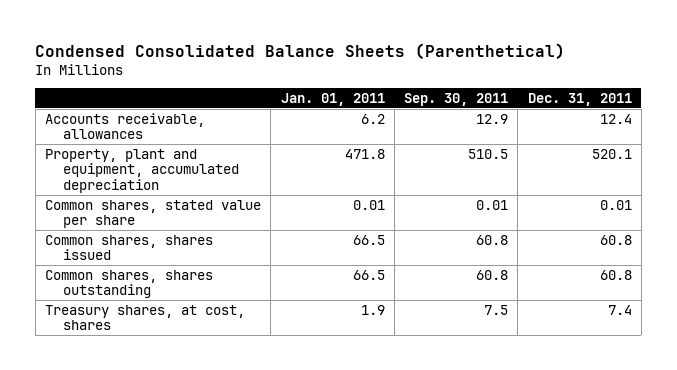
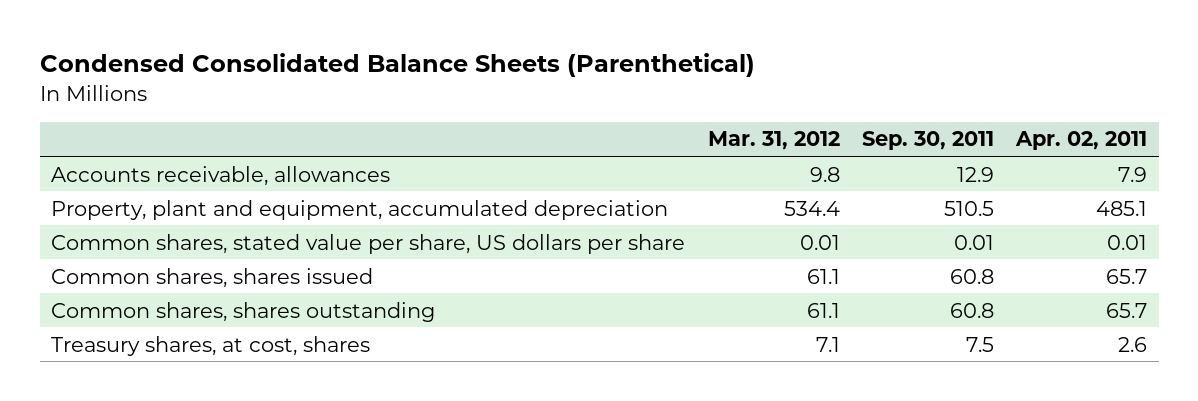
- | Jan. 01, 2011 | Sep. 30, 2011 | Dec. 31, 2011
+ | Mar. 31, 2012 | Sep. 30, 2011 | Apr. 02, 2011
- Common shares, stated value per share | 0.01 | 0.01 | 0.01
+ Common shares, stated value per share, US dollars per share | 0.01 | 0.01 | 0.01

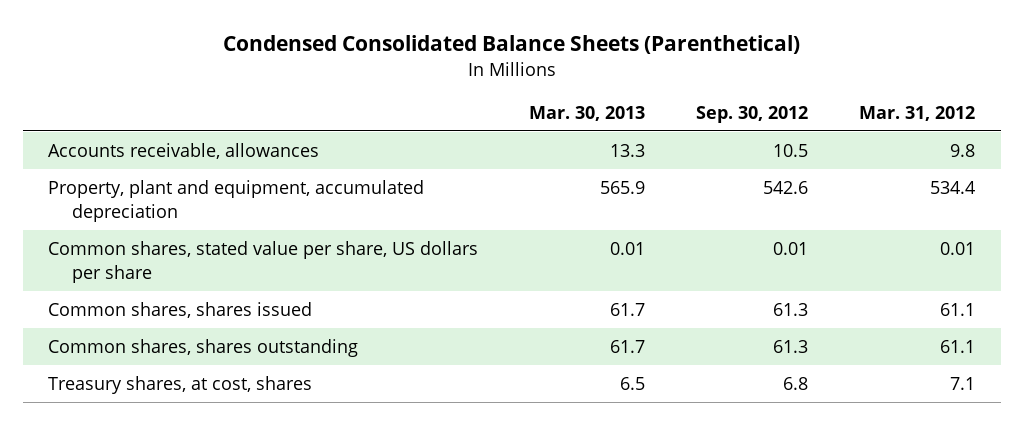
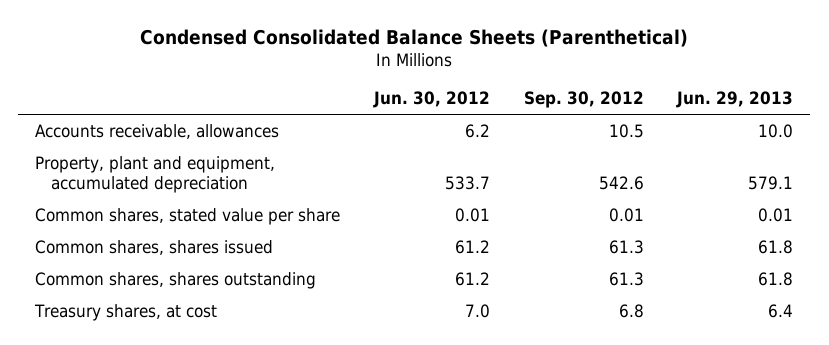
- | Mar. 30, 2013 | Sep. 30, 2012 | Mar. 31, 2012
+ | Jun. 30, 2012 | Sep. 30, 2012 | Jun. 29, 2013
- Common shares, stated value per share, US dollars per share | 0.01 | 0.01 | 0.01
+ Common shares, stated value per share | 0.01 | 0.01 | 0.01
- Treasury shares, at cost, shares | 6.5 | 6.8 | 7.1
+ Treasury shares, at cost | 7.0 | 6.8 | 6.4

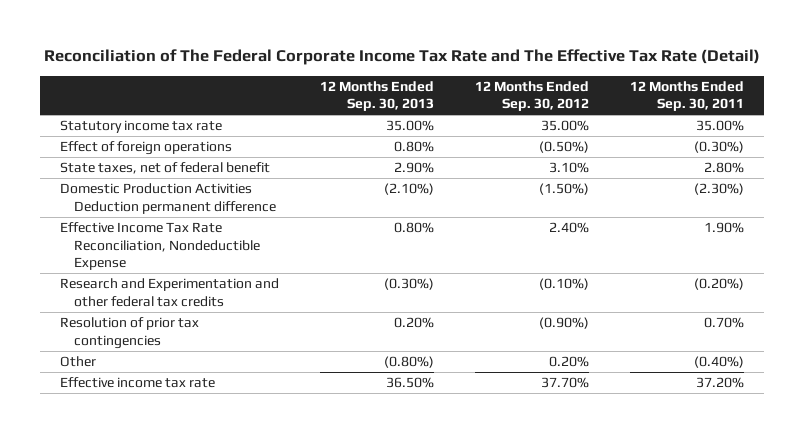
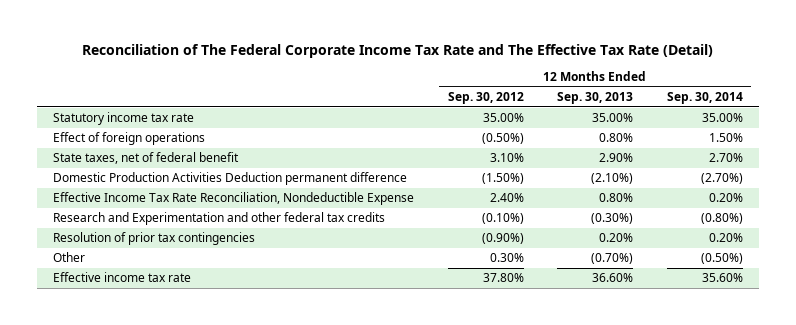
- | 12 Months Ended Sep. 30, 2013 | 12 Months Ended Sep. 30, 2012 | 12 Months Ended Sep. 30, 2011
+ | 12 Months Ended Sep. 30, 2012 | 12 Months Ended Sep. 30, 2013 | 12 Months Ended Sep. 30, 2014
- Other | (0.80%) | 0.20% | (0.40%)
- Effective income tax rate | 36.50% | 37.70% | 37.20%
+ Other | 0.30% | (0.70%) | (0.50%)
+ Effective income tax rate | 37.80% | 36.60% | 35.60%

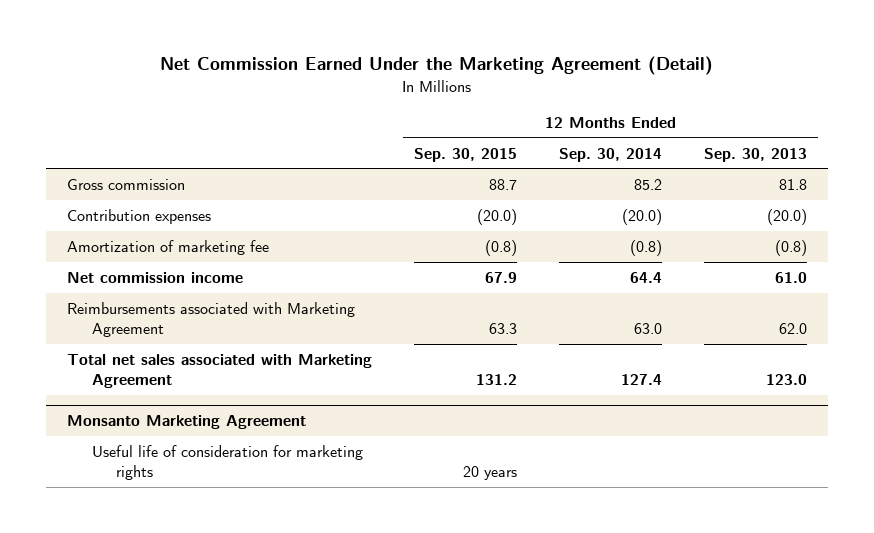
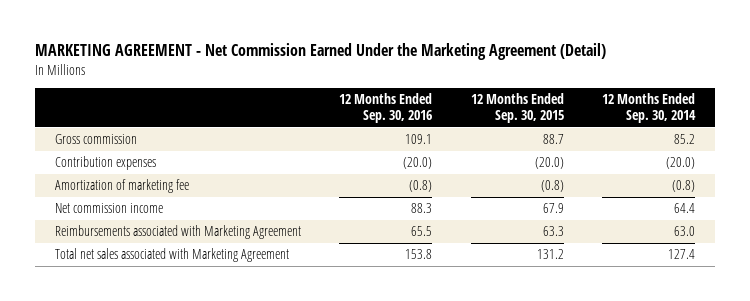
- Net Commission Earned Under the Marketing Agreement (Detail)
+ MARKETING AGREEMENT - Net Commission Earned Under the Marketing Agreement (Detail)
- | 12 Months Ended Sep. 30, 2015 | 12 Months Ended Sep. 30, 2014 | 12 Months Ended Sep. 30, 2013
+ | 12 Months Ended Sep. 30, 2016 | 12 Months Ended Sep. 30, 2015 | 12 Months Ended Sep. 30, 2014
- Monsanto Marketing Agreement
- Useful life of consideration for marketing rights | 20 years | |

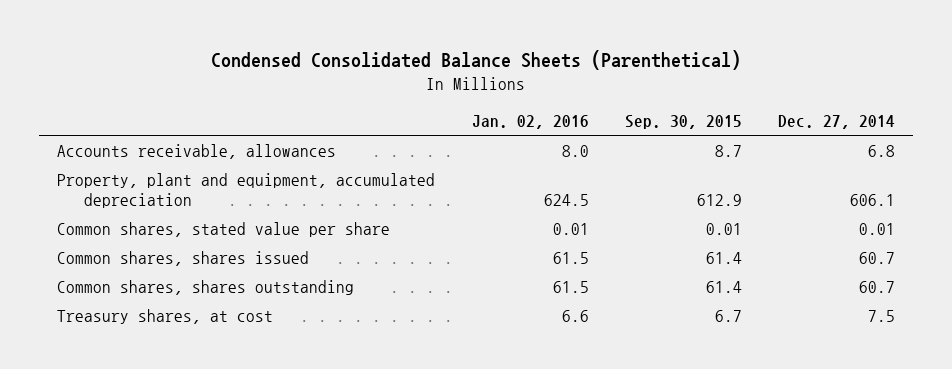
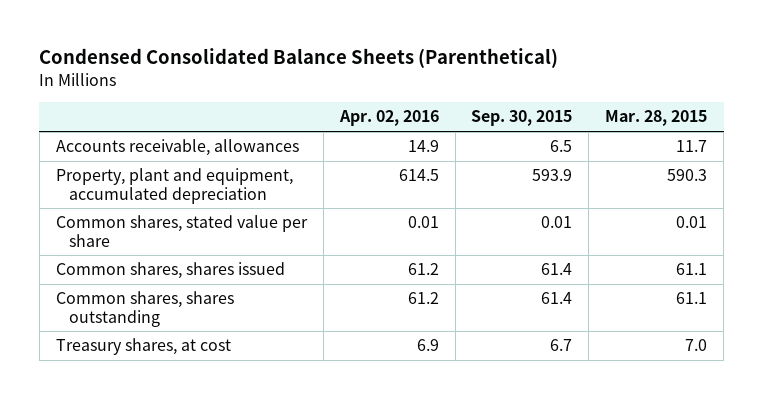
- | Jan. 02, 2016 | Sep. 30, 2015 | Dec. 27, 2014
+ | Apr. 02, 2016 | Sep. 30, 2015 | Mar. 28, 2015
- Accounts receivable, allowances | 8.0 | 8.7 | 6.8
- Property, plant and equipment, accumulated depreciation | 624.5 | 612.9 | 606.1
+ Accounts receivable, allowances | 14.9 | 6.5 | 11.7
+ Property, plant and equipment, accumulated depreciation | 614.5 | 593.9 | 590.3

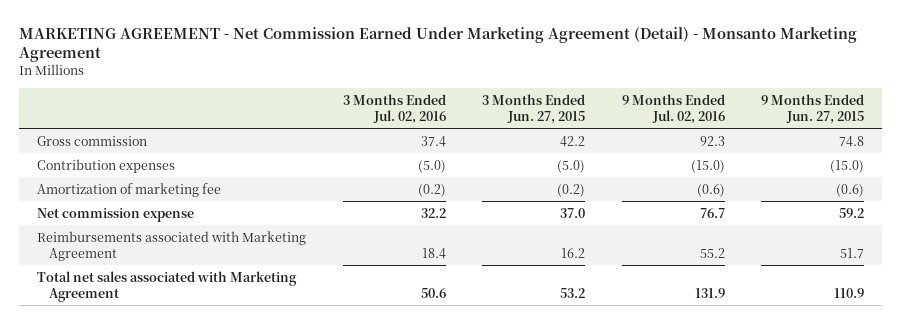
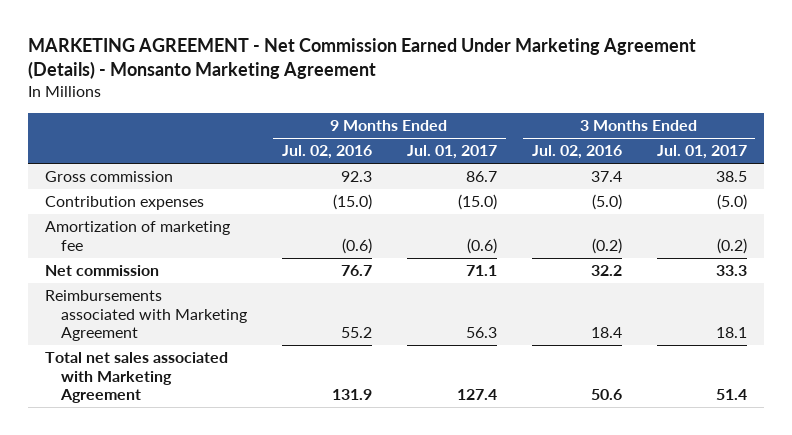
- MARKETING AGREEMENT - Net Commission Earned Under Marketing Agreement (Detail) - Monsanto Marketing Agreement
+ MARKETING AGREEMENT - Net Commission Earned Under Marketing Agreement (Details) - Monsanto Marketing Agreement
- | 3 Months Ended Jul. 02, 2016 | 3 Months Ended Jun. 27, 2015 | 9 Months Ended Jul. 02, 2016 | 9 Months Ended Jun. 27, 2015
+ | 9 Months Ended Jul. 02, 2016 | 9 Months Ended Jul. 01, 2017 | 3 Months Ended Jul. 02, 2016 | 3 Months Ended Jul. 01, 2017
- Net commission expense | 32.2 | 37.0 | 76.7 | 59.2
+ Net commission | 76.7 | 71.1 | 32.2 | 33.3

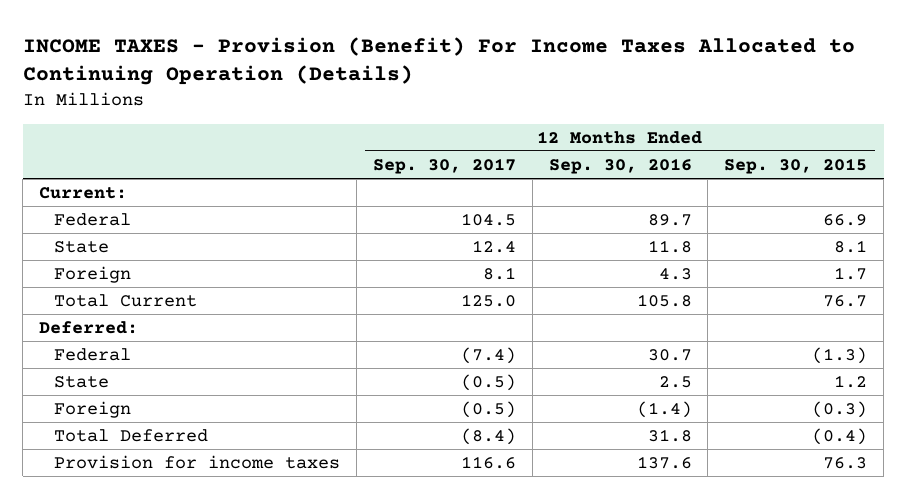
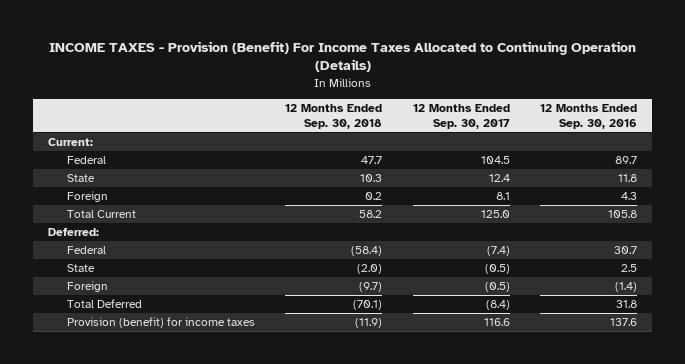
- | 12 Months Ended Sep. 30, 2017 | 12 Months Ended Sep. 30, 2016 | 12 Months Ended Sep. 30, 2015
+ | 12 Months Ended Sep. 30, 2018 | 12 Months Ended Sep. 30, 2017 | 12 Months Ended Sep. 30, 2016
- Provision for income taxes | 116.6 | 137.6 | 76.3
+ Provision (benefit) for income taxes | (11.9) | 116.6 | 137.6

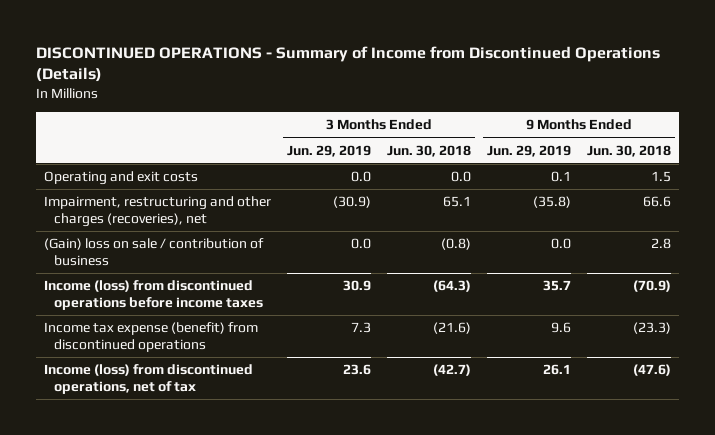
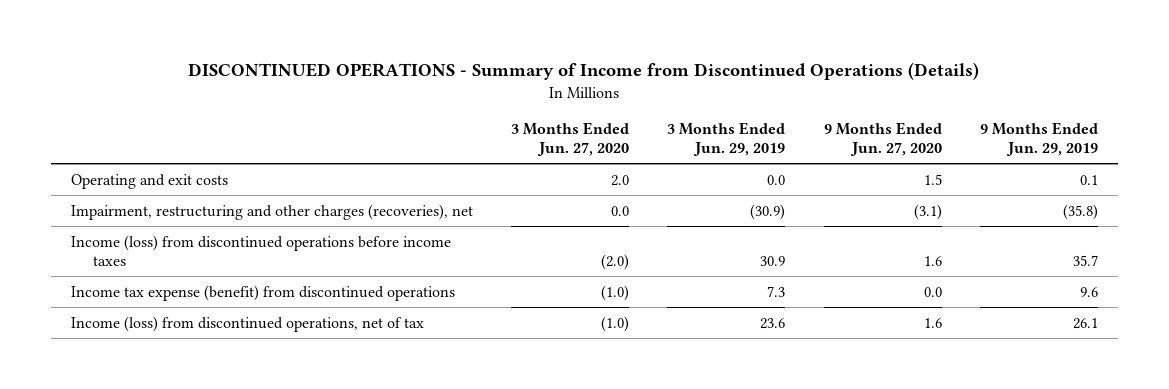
- | 3 Months Ended Jun. 29, 2019 | 3 Months Ended Jun. 30, 2018 | 9 Months Ended Jun. 29, 2019 | 9 Months Ended Jun. 30, 2018
+ | 3 Months Ended Jun. 27, 2020 | 3 Months Ended Jun. 29, 2019 | 9 Months Ended Jun. 27, 2020 | 9 Months Ended Jun. 29, 2019
- (Gain) loss on sale / contribution of business | 0.0 | (0.8) | 0.0 | 2.8

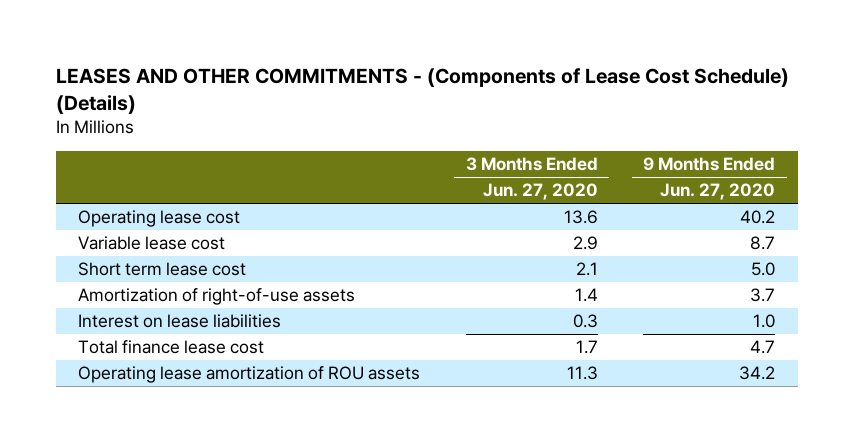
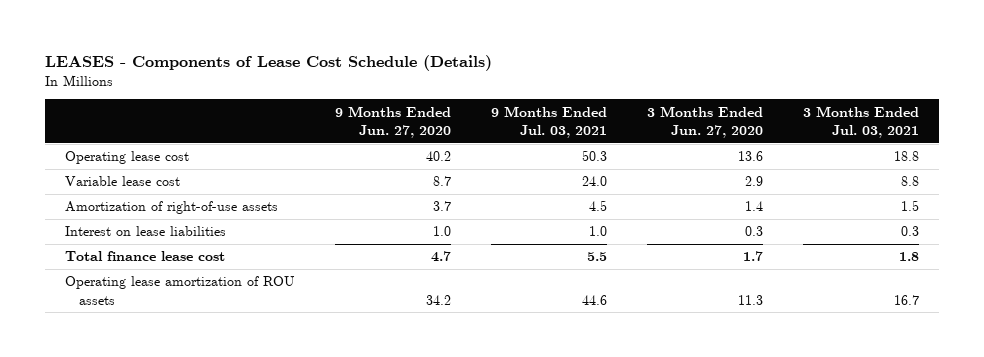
- LEASES AND OTHER COMMITMENTS - (Components of Lease Cost Schedule) (Details)
+ LEASES - Components of Lease Cost Schedule (Details)
- | 3 Months Ended Jun. 27, 2020 | 9 Months Ended Jun. 27, 2020
+ | 9 Months Ended Jun. 27, 2020 | 9 Months Ended Jul. 03, 2021 | 3 Months Ended Jun. 27, 2020 | 3 Months Ended Jul. 03, 2021
- Short term lease cost | 2.1 | 5.0

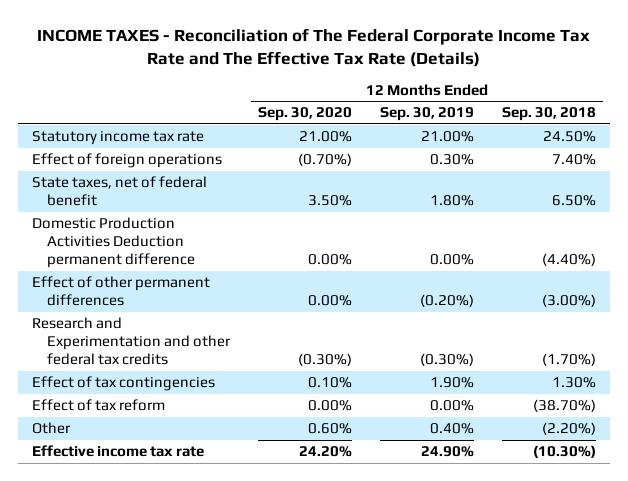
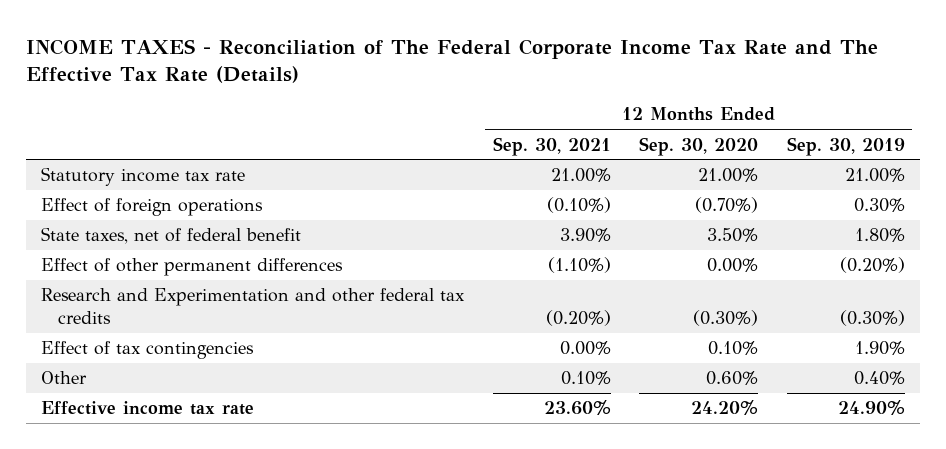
- | 12 Months Ended Sep. 30, 2020 | 12 Months Ended Sep. 30, 2019 | 12 Months Ended Sep. 30, 2018
+ | 12 Months Ended Sep. 30, 2021 | 12 Months Ended Sep. 30, 2020 | 12 Months Ended Sep. 30, 2019
- Domestic Production Activities Deduction permanent difference | 0.00% | 0.00% | (4.40%)
- Effect of tax reform | 0.00% | 0.00% | (38.70%)

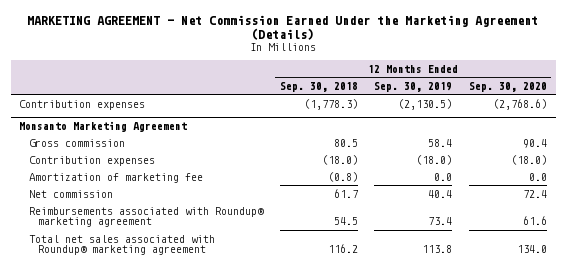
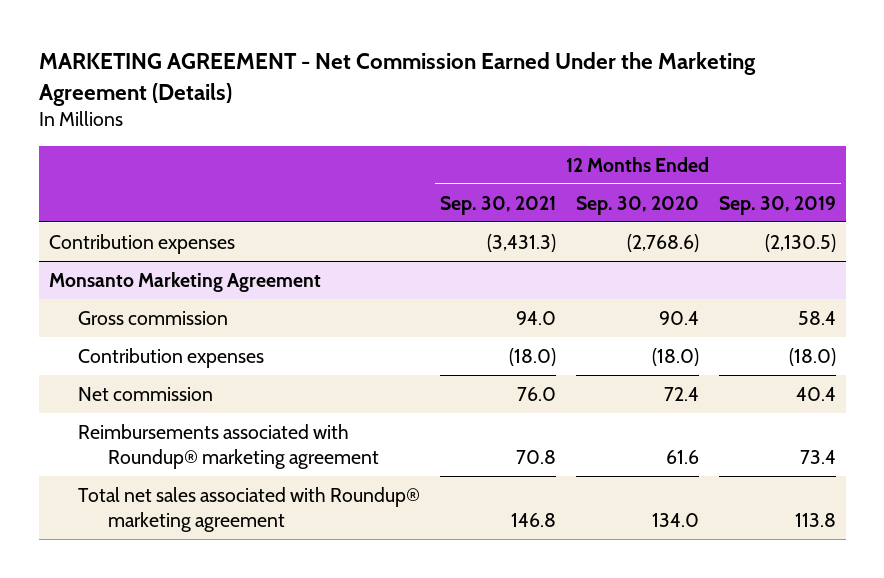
- | 12 Months Ended Sep. 30, 2018 | 12 Months Ended Sep. 30, 2019 | 12 Months Ended Sep. 30, 2020
+ | 12 Months Ended Sep. 30, 2021 | 12 Months Ended Sep. 30, 2020 | 12 Months Ended Sep. 30, 2019
@ Monsanto Marketing Agreement
- Amortization of marketing fee | (0.8) | 0.0 | 0.0

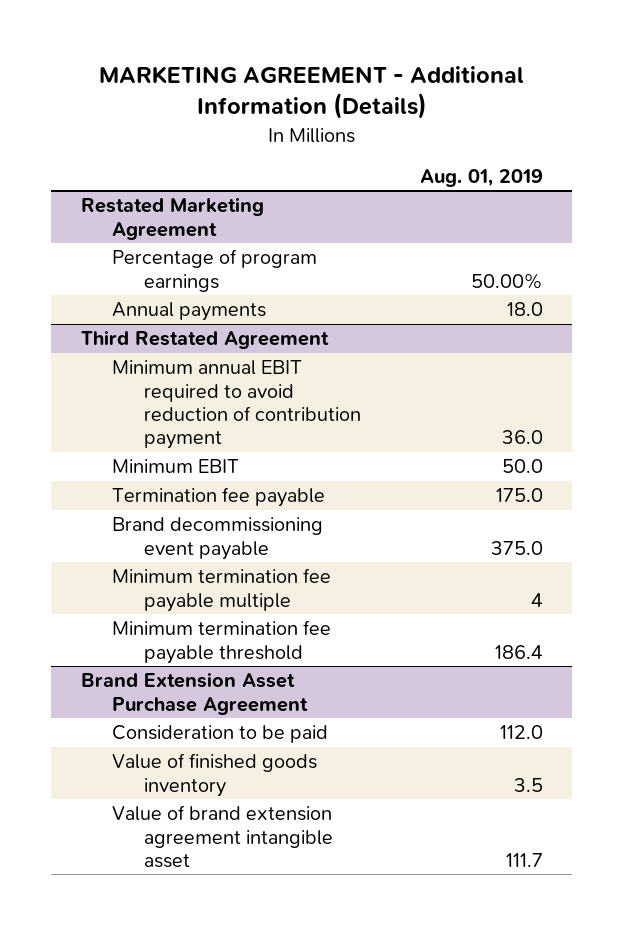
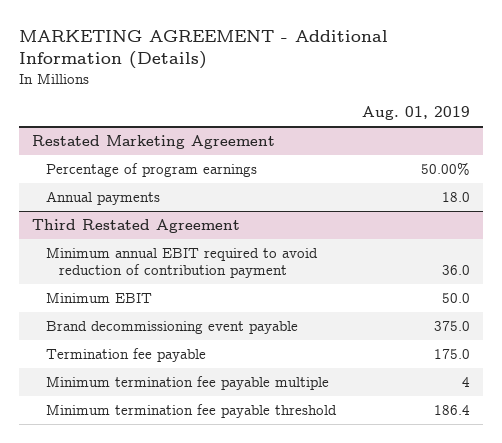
@ Third Restated Agreement
moved down: Termination fee payable | 175.0
- Brand Extension Asset Purchase Agreement
- Consideration to be paid | 112.0
- Value of finished goods inventory | 3.5
- Value of brand extension agreement intangible asset | 111.7

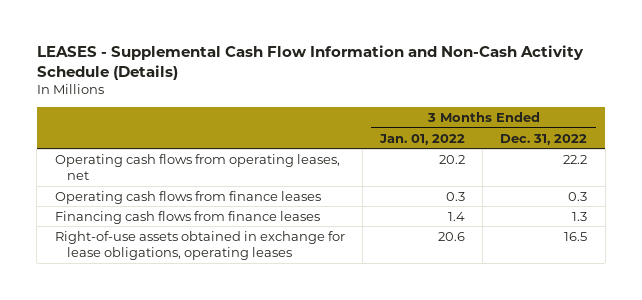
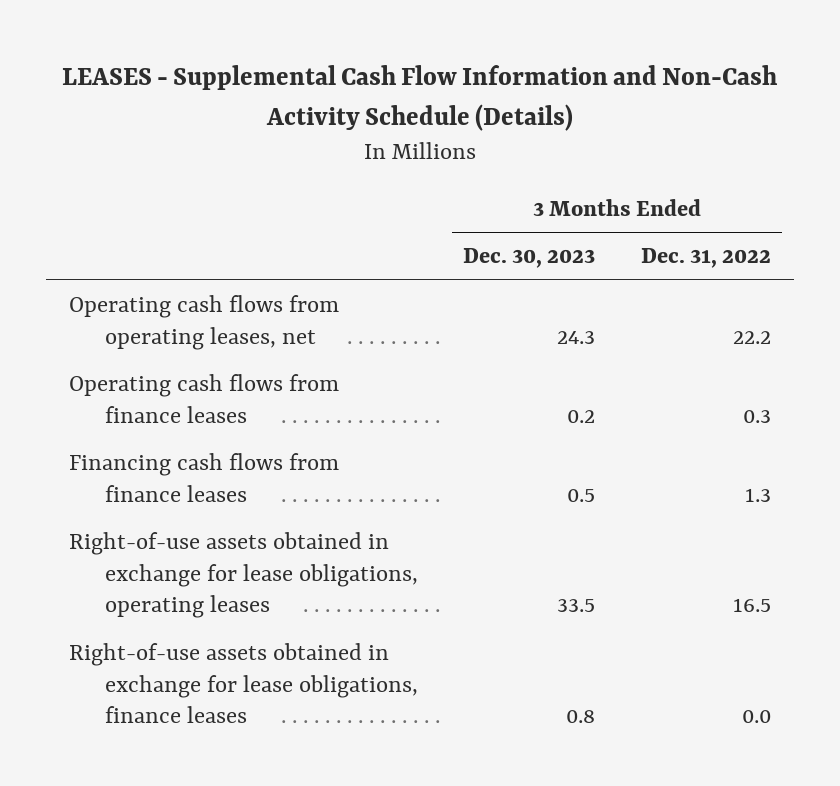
- | 3 Months Ended Jan. 01, 2022 | 3 Months Ended Dec. 31, 2022
+ | 3 Months Ended Dec. 30, 2023 | 3 Months Ended Dec. 31, 2022
+ Right-of-use assets obtained in exchange for lease obligations, finance leases | 0.8 | 0.0

